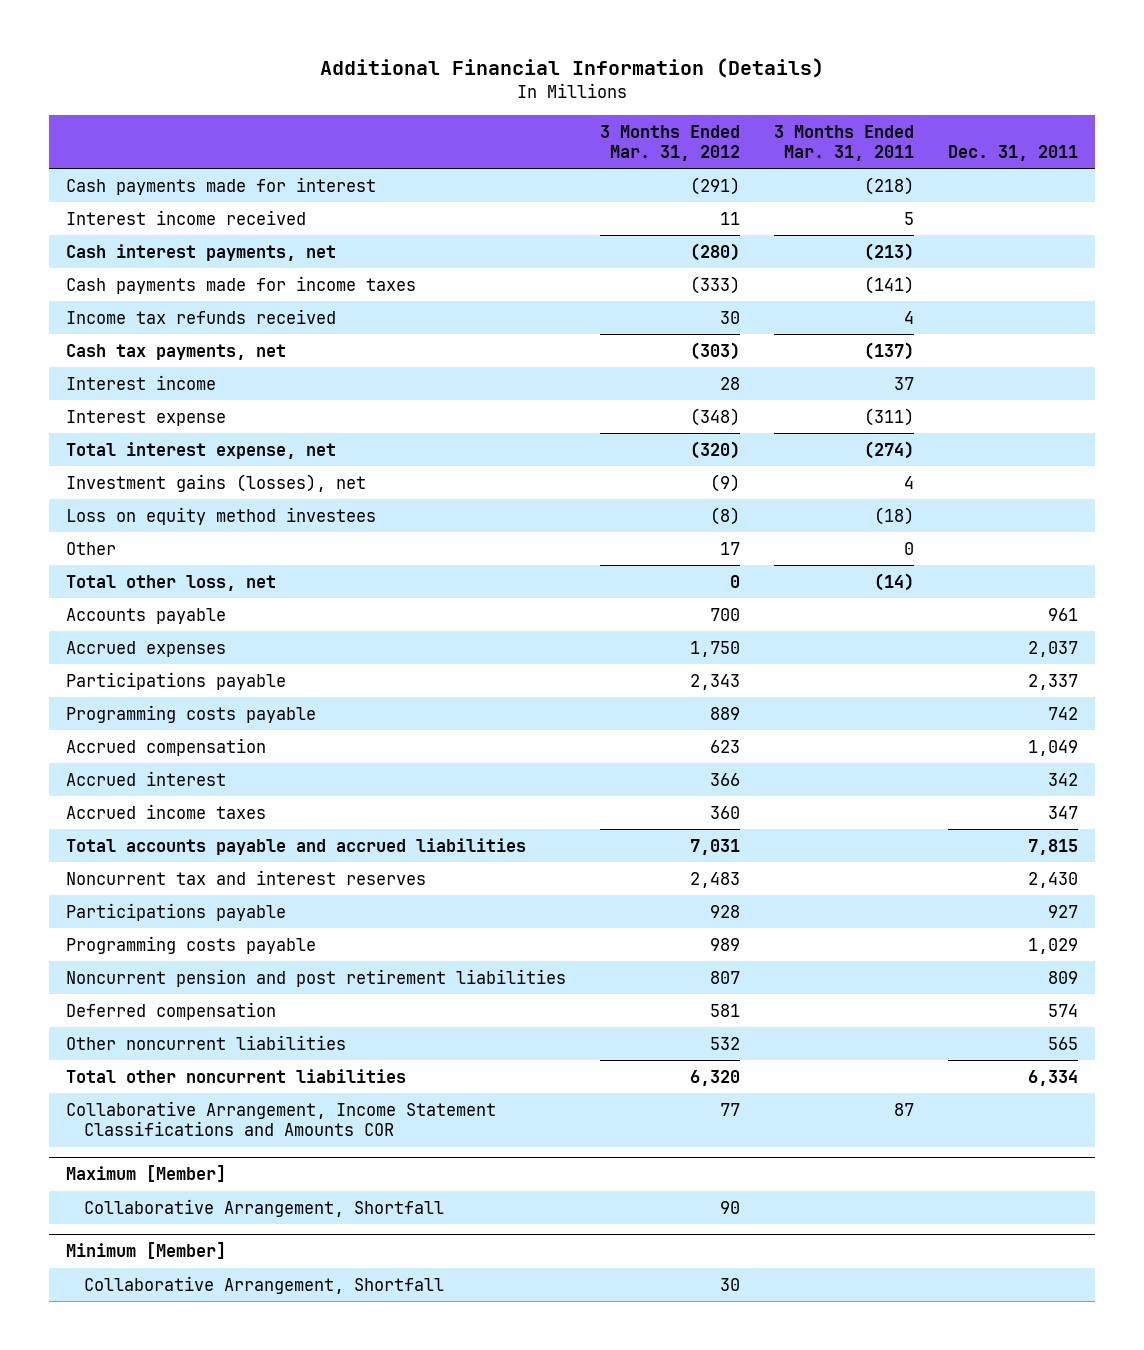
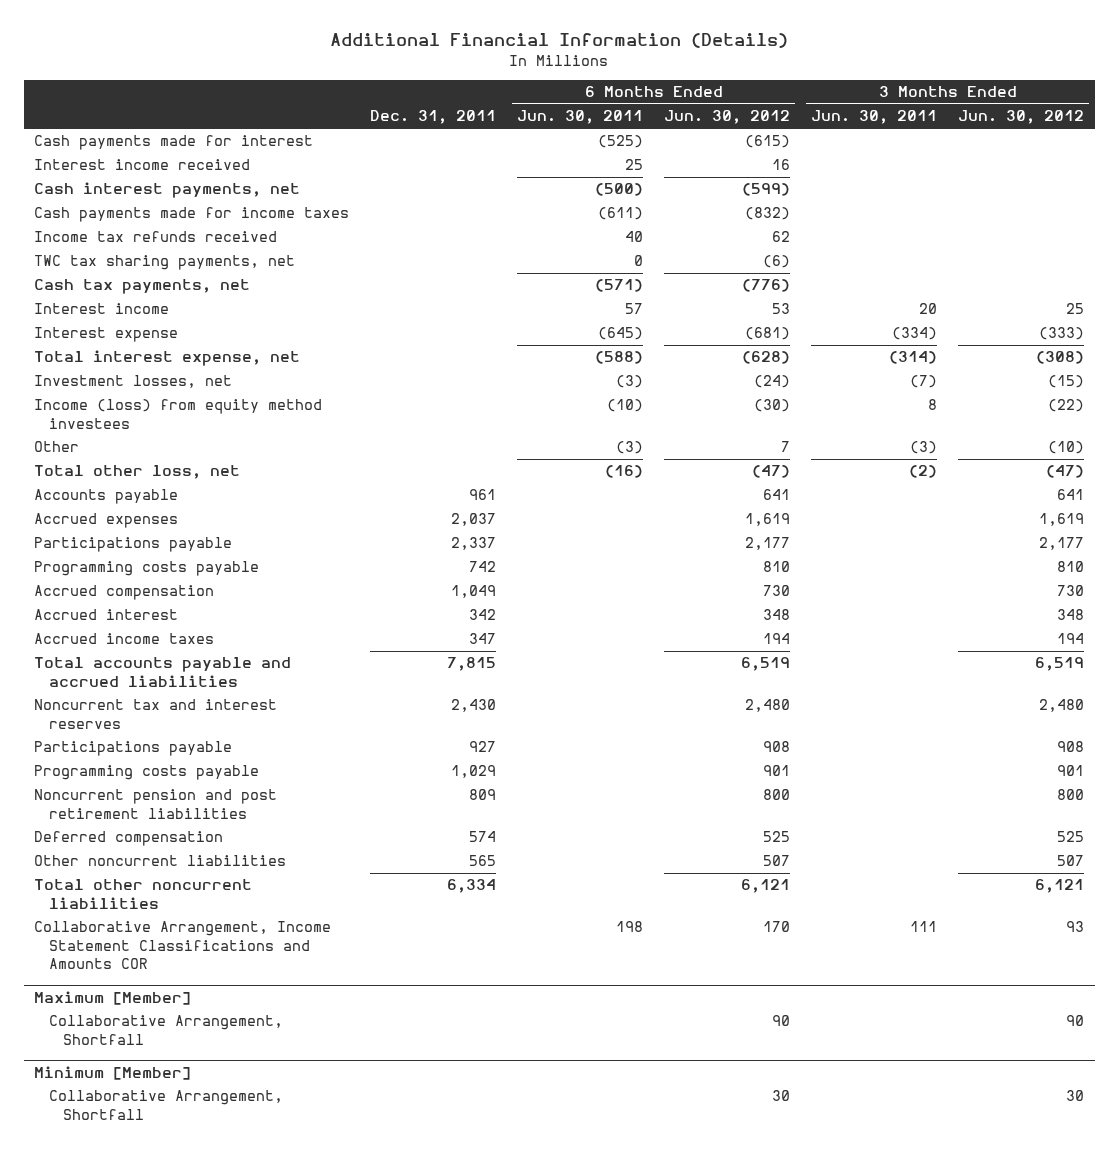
- | 3 Months Ended Mar. 31, 2012 | 3 Months Ended Mar. 31, 2011 | Dec. 31, 2011
+ | Dec. 31, 2011 | 6 Months Ended Jun. 30, 2011 | 6 Months Ended Jun. 30, 2012 | 3 Months Ended Jun. 30, 2011 | 3 Months Ended Jun. 30, 2012
+ TWC tax sharing payments, net | | 0 | (6) | |
- Investment gains (losses), net | (9) | 4 |
- Loss on equity method investees | (8) | (18) |
+ Investment losses, net | | (3) | (24) | (7) | (15)
+ Income (loss) from equity method investees | | (10) | (30) | 8 | (22)

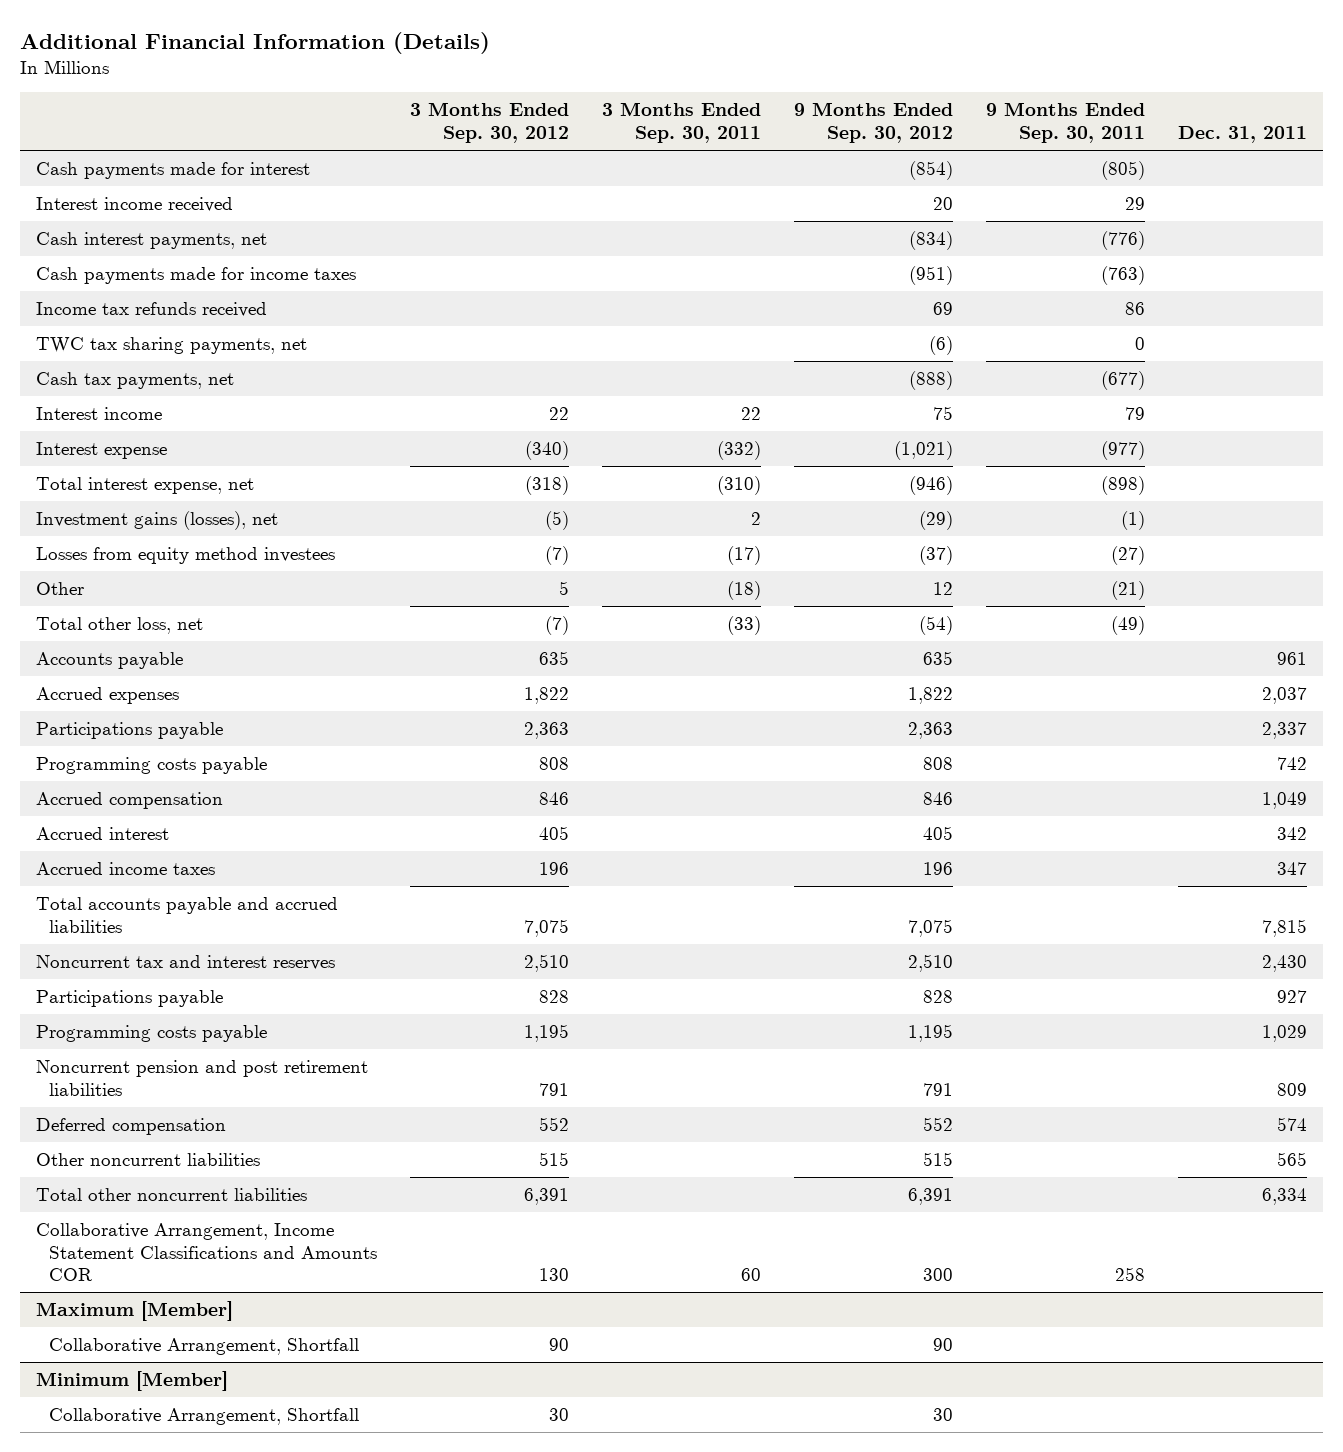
- | Dec. 31, 2011 | 6 Months Ended Jun. 30, 2011 | 6 Months Ended Jun. 30, 2012 | 3 Months Ended Jun. 30, 2011 | 3 Months Ended Jun. 30, 2012
+ | 3 Months Ended Sep. 30, 2012 | 3 Months Ended Sep. 30, 2011 | 9 Months Ended Sep. 30, 2012 | 9 Months Ended Sep. 30, 2011 | Dec. 31, 2011
- Investment losses, net | | (3) | (24) | (7) | (15)
- Income (loss) from equity method investees | | (10) | (30) | 8 | (22)
+ Investment gains (losses), net | (5) | 2 | (29) | (1) |
+ Losses from equity method investees | (7) | (17) | (37) | (27) |

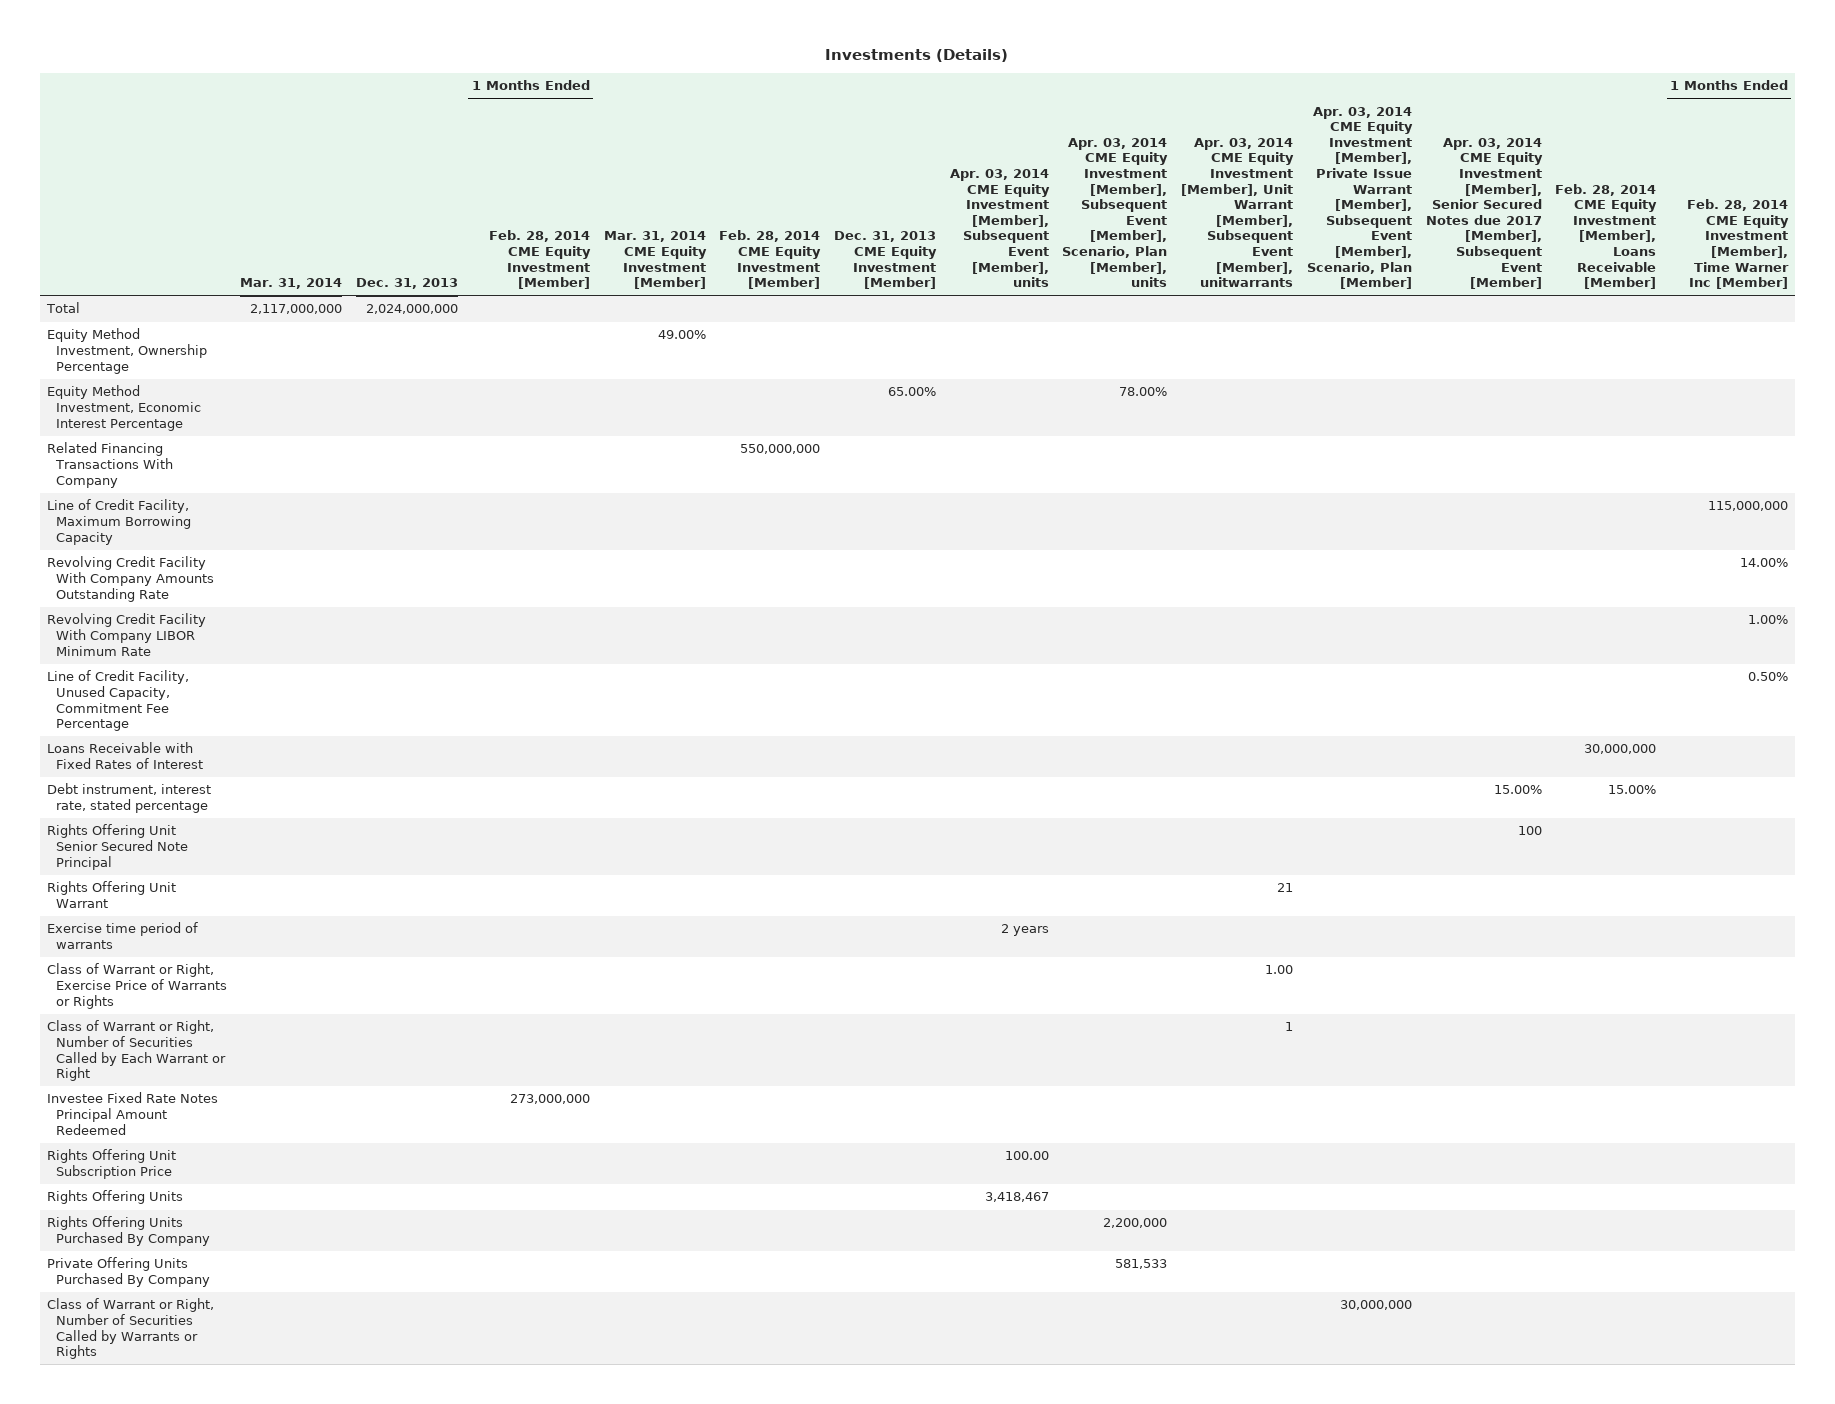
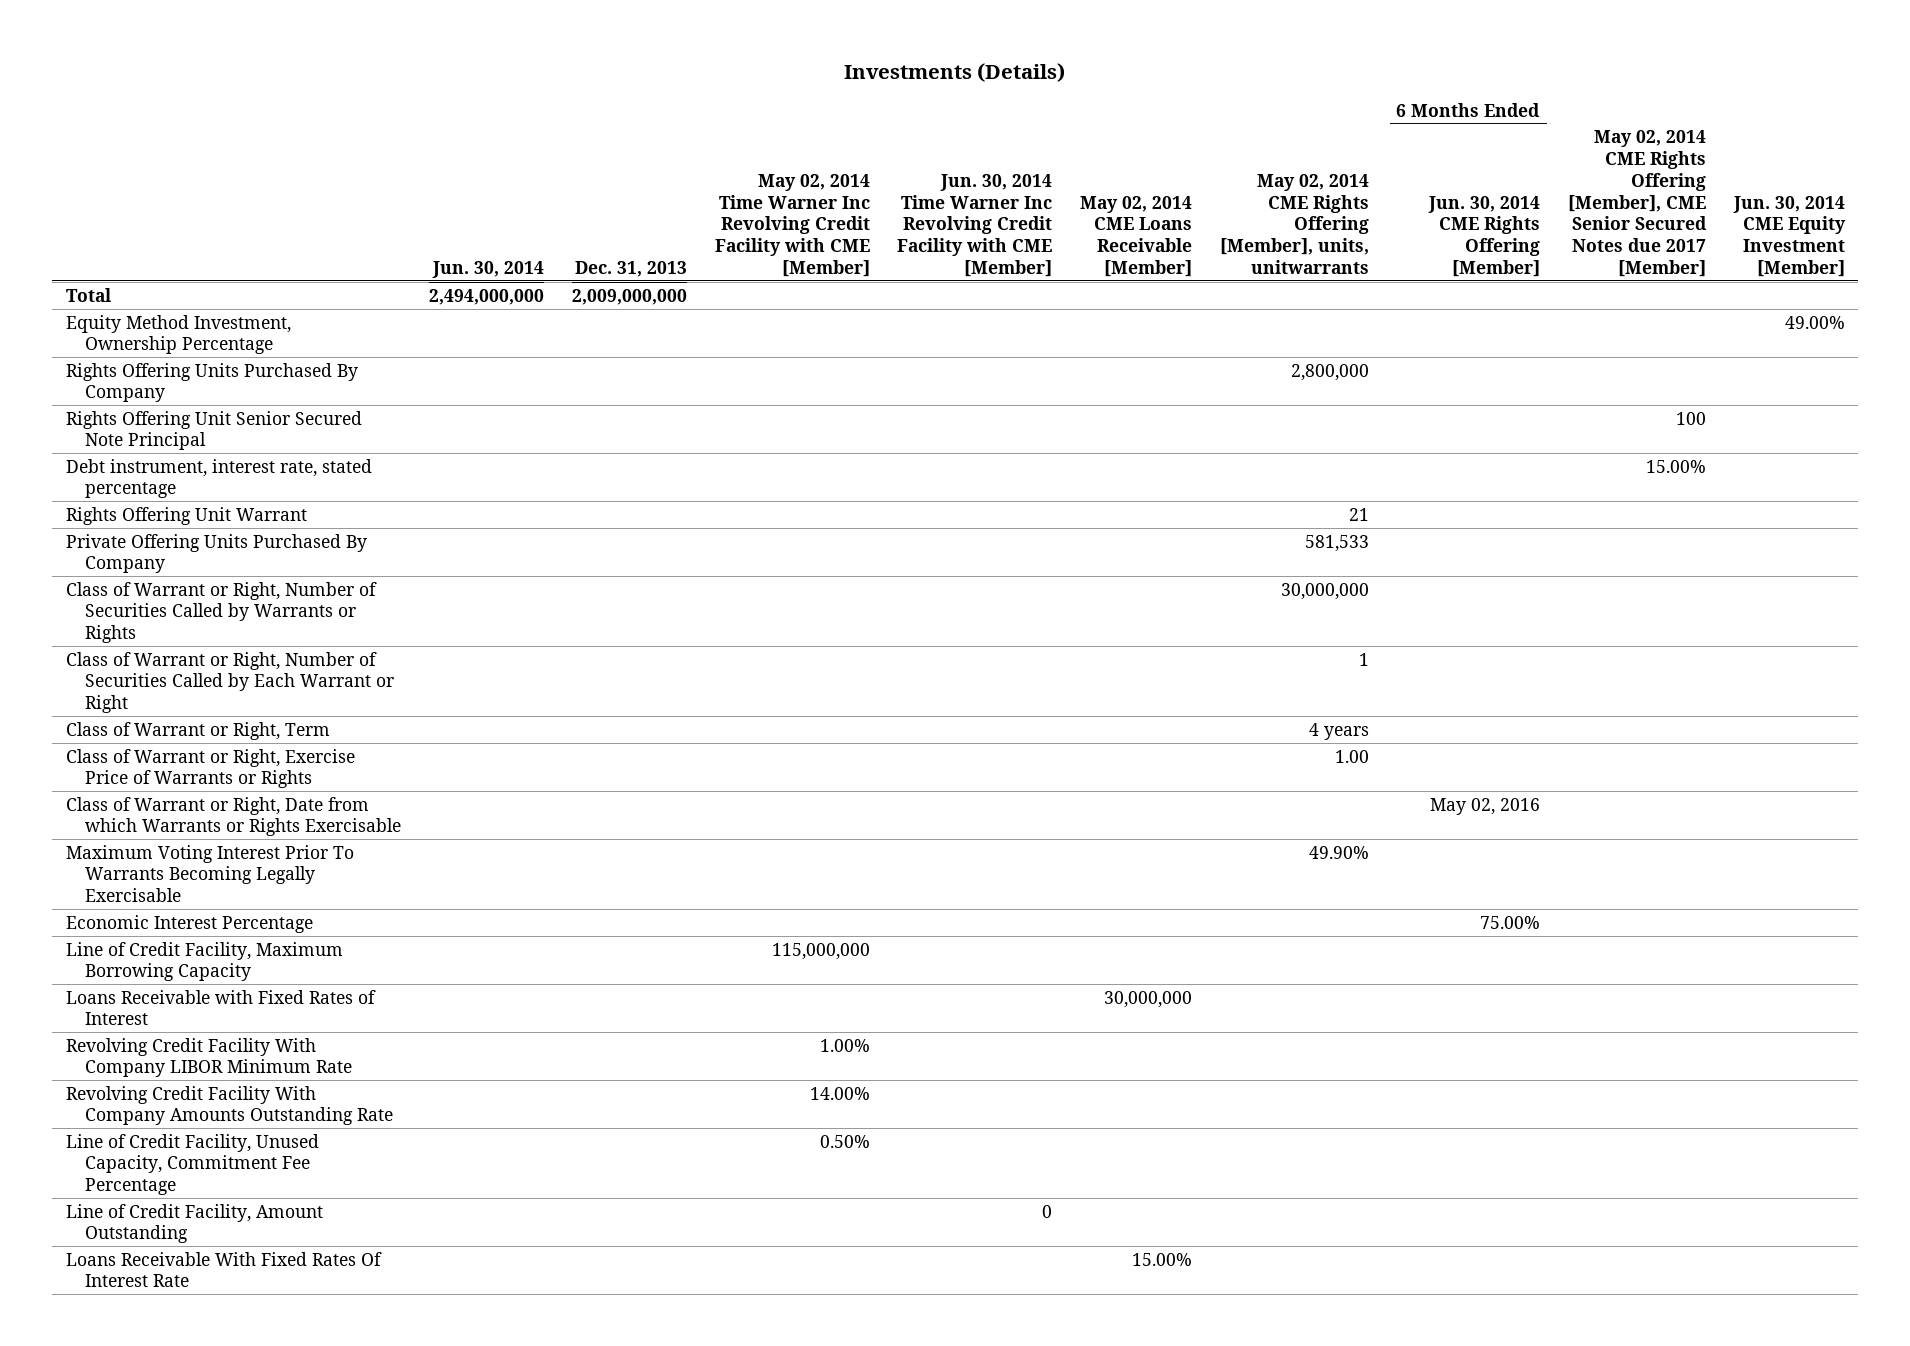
- | Mar. 31, 2014 | Dec. 31, 2013 | 1 Months Ended Feb. 28, 2014 CME Equity Investment [Member] | Mar. 31, 2014 CME Equity Investment [Member] | Feb. 28, 2014 CME Equity Investment [Member] | Dec. 31, 2013 CME Equity Investment [Member] | Apr. 03, 2014 CME Equity Investment [Member], Subsequent Event [Member], units | Apr. 03, 2014 CME Equity Investment [Member], Subsequent Event [Member], Scenario, Plan [Member], units | Apr. 03, 2014 CME Equity Investment [Member], Unit Warrant [Member], Subsequent Event [Member], unitwarrants | Apr. 03, 2014 CME Equity Investment [Member], Private Issue Warrant [Member], Subsequent Event [Member], Scenario, Plan [Member] | Apr. 03, 2014 CME Equity Investment [Member], Senior Secured Notes due 2017 [Member], Subsequent Event [Member] | Feb. 28, 2014 CME Equity Investment [Member], Loans Receivable [Member] | 1 Months Ended Feb. 28, 2014 CME Equity Investment [Member], Time Warner Inc [Member]
+ | Jun. 30, 2014 | Dec. 31, 2013 | May 02, 2014 Time Warner Inc Revolving Credit Facility with CME [Member] | Jun. 30, 2014 Time Warner Inc Revolving Credit Facility with CME [Member] | May 02, 2014 CME Loans Receivable [Member] | May 02, 2014 CME Rights Offering [Member], units, unitwarrants | 6 Months Ended Jun. 30, 2014 CME Rights Offering [Member] | May 02, 2014 CME Rights Offering [Member], CME Senior Secured Notes due 2017 [Member] | Jun. 30, 2014 CME Equity Investment [Member]
- Total | 2,117,000,000 | 2,024,000,000 | | | | | | | | | | |
+ Total | 2,494,000,000 | 2,009,000,000 | | | | | | |
- Equity Method Investment, Economic Interest Percentage | | | | | | 65.00% | | 78.00% | | | | |
- Related Financing Transactions With Company | | | | | 550,000,000 | | | | | | | |
moved up: Rights Offering Units Purchased By Company | | | | | | 2,800,000 | | |
moved down: Debt instrument, interest rate, stated percentage | | | | | | | | 15.00% |
- Exercise time period of warrants | | | | | | | 2 years | | | | | |
- Investee Fixed Rate Notes Principal Amount Redeemed | | | 273,000,000 | | | | | | | | | |
- Rights Offering Unit Subscription Price | | | | | | | 100.00 | | | | | |
- Rights Offering Units | | | | | | | 3,418,467 | | | | | |
moved down: Class of Warrant or Right, Number of Securities Called by Each Warrant or Right | | | | | | 1 | | |
+ Class of Warrant or Right, Term | | | | | | 4 years | | |
moved down: Class of Warrant or Right, Exercise Price of Warrants or Rights | | | | | | 1.00 | | |
+ Class of Warrant or Right, Date from which Warrants or Rights Exercisable | | | | | | | May 02, 2016 | |
+ Maximum Voting Interest Prior To Warrants Becoming Legally Exercisable | | | | | | 49.90% | | |
+ Economic Interest Percentage | | | | | | | 75.00% | |
moved down: Line of Credit Facility, Maximum Borrowing Capacity | | | 115,000,000 | | | | | |
moved down: Loans Receivable with Fixed Rates of Interest | | | | | 30,000,000 | | | |
moved down: Revolving Credit Facility With Company LIBOR Minimum Rate | | | 1.00% | | | | | |
moved down: Revolving Credit Facility With Company Amounts Outstanding Rate | | | 14.00% | | | | | |
moved down: Line of Credit Facility, Unused Capacity, Commitment Fee Percentage | | | 0.50% | | | | | |
+ Line of Credit Facility, Amount Outstanding | | | | 0 | | | | |
+ Loans Receivable With Fixed Rates Of Interest Rate | | | | | 15.00% | | | |

